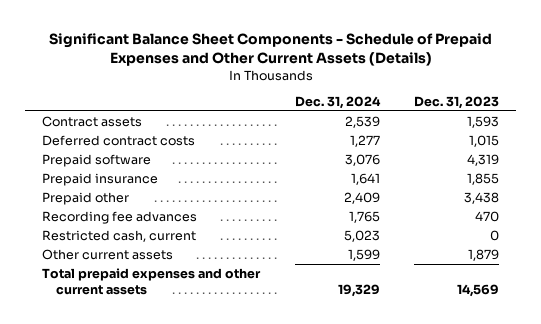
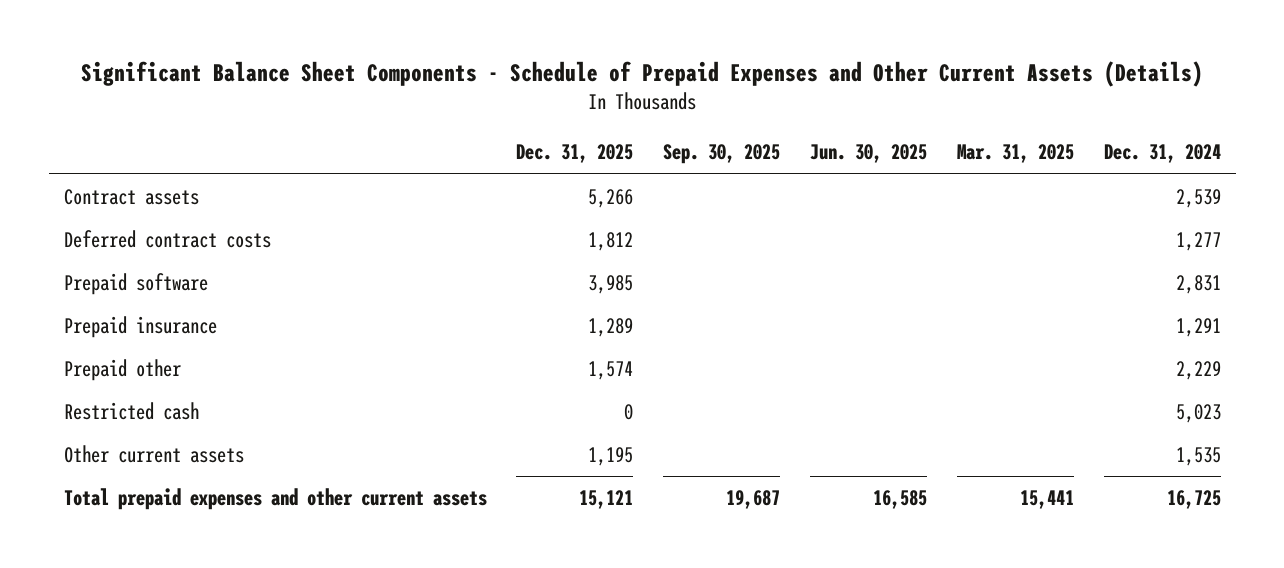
- | Dec. 31, 2024 | Dec. 31, 2023
+ | Dec. 31, 2025 | Sep. 30, 2025 | Jun. 30, 2025 | Mar. 31, 2025 | Dec. 31, 2024
- Prepaid software | 3,076 | 4,319
- Prepaid insurance | 1,641 | 1,855
- Prepaid other | 2,409 | 3,438
- Recording fee advances | 1,765 | 470
- Restricted cash, current | 5,023 | 0
- Other current assets | 1,599 | 1,879
- Total prepaid expenses and other current assets | 19,329 | 14,569
+ Prepaid software | 3,985 | | | | 2,831
+ Prepaid insurance | 1,289 | | | | 1,291
+ Prepaid other | 1,574 | | | | 2,229
+ Restricted cash | 0 | | | | 5,023
+ Other current assets | 1,195 | | | | 1,535
+ Total prepaid expenses and other current assets | 15,121 | 19,687 | 16,585 | 15,441 | 16,725

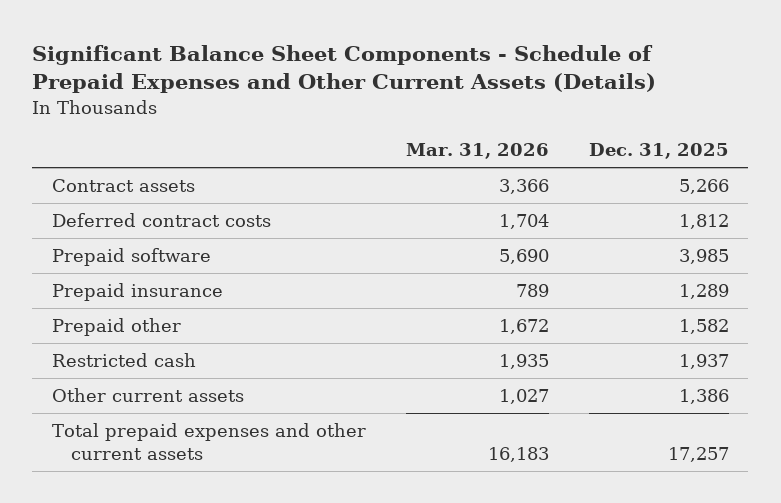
- | Dec. 31, 2025 | Sep. 30, 2025 | Jun. 30, 2025 | Mar. 31, 2025 | Dec. 31, 2024
+ | Mar. 31, 2026 | Dec. 31, 2025
- Prepaid other | 1,574 | | | | 2,229
- Restricted cash | 0 | | | | 5,023
- Other current assets | 1,195 | | | | 1,535
- Total prepaid expenses and other current assets | 15,121 | 19,687 | 16,585 | 15,441 | 16,725
+ Prepaid other | 1,672 | 1,582
+ Restricted cash | 1,935 | 1,937
+ Other current assets | 1,027 | 1,386
+ Total prepaid expenses and other current assets | 16,183 | 17,257

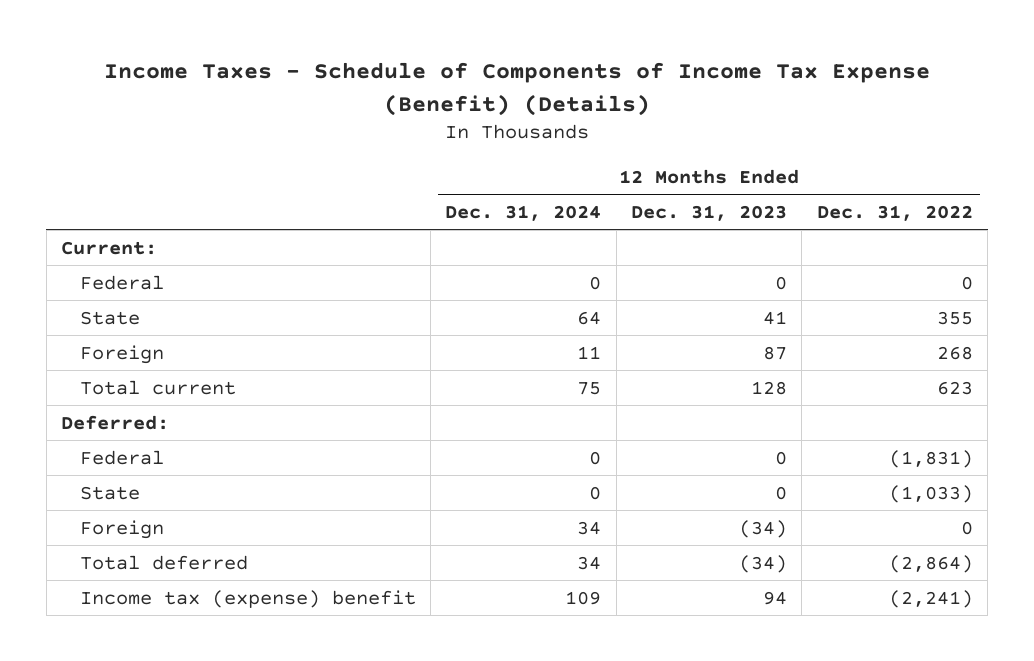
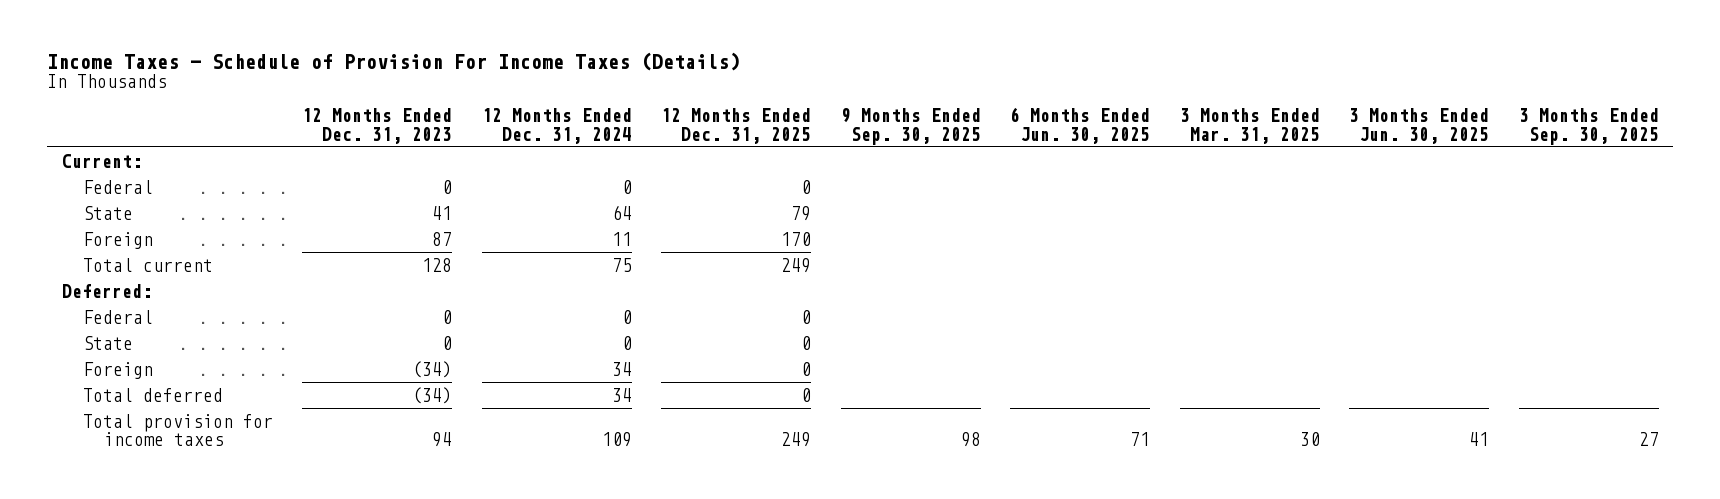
- Income Taxes - Schedule of Components of Income Tax Expense (Benefit) (Details)
+ Income Taxes - Schedule of Provision For Income Taxes (Details)
- | 12 Months Ended Dec. 31, 2024 | 12 Months Ended Dec. 31, 2023 | 12 Months Ended Dec. 31, 2022
+ | 12 Months Ended Dec. 31, 2023 | 12 Months Ended Dec. 31, 2024 | 12 Months Ended Dec. 31, 2025 | 9 Months Ended Sep. 30, 2025 | 6 Months Ended Jun. 30, 2025 | 3 Months Ended Mar. 31, 2025 | 3 Months Ended Jun. 30, 2025 | 3 Months Ended Sep. 30, 2025
- Income tax (expense) benefit | 109 | 94 | (2,241)
+ Total provision for income taxes | 94 | 109 | 249 | 98 | 71 | 30 | 41 | 27

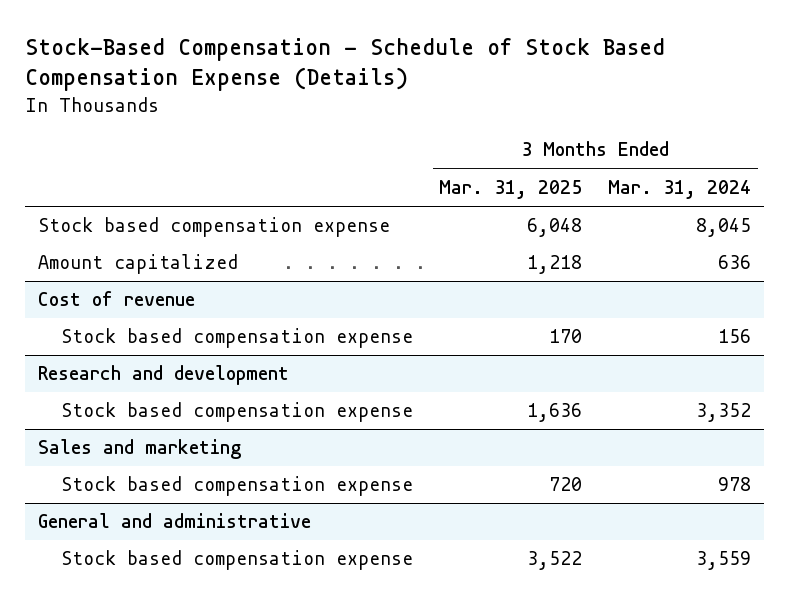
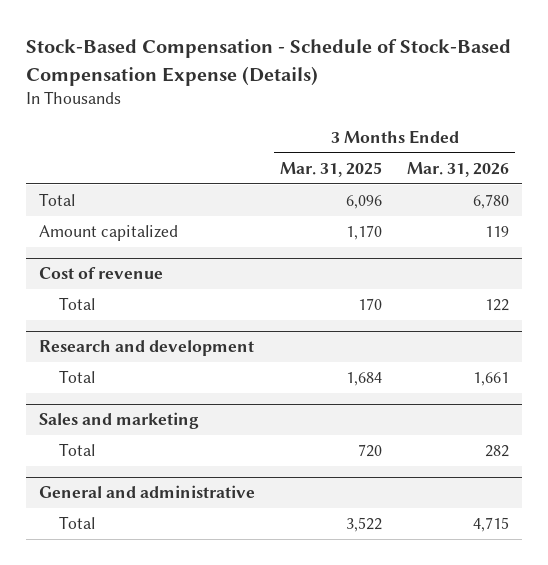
- Stock-Based Compensation - Schedule of Stock Based Compensation Expense (Details)
+ Stock-Based Compensation - Schedule of Stock-Based Compensation Expense (Details)
- | 3 Months Ended Mar. 31, 2025 | 3 Months Ended Mar. 31, 2024
+ | 3 Months Ended Mar. 31, 2025 | 3 Months Ended Mar. 31, 2026
- Stock based compensation expense | 6,048 | 8,045
- Amount capitalized | 1,218 | 636
+ Total | 6,096 | 6,780
+ Amount capitalized | 1,170 | 119
@ Cost of revenue
- Stock based compensation expense | 170 | 156
+ Total | 170 | 122
@ Research and development
- Stock based compensation expense | 1,636 | 3,352
+ Total | 1,684 | 1,661
@ Sales and marketing
- Stock based compensation expense | 720 | 978
+ Total | 720 | 282
@ General and administrative
- Stock based compensation expense | 3,522 | 3,559
+ Total | 3,522 | 4,715

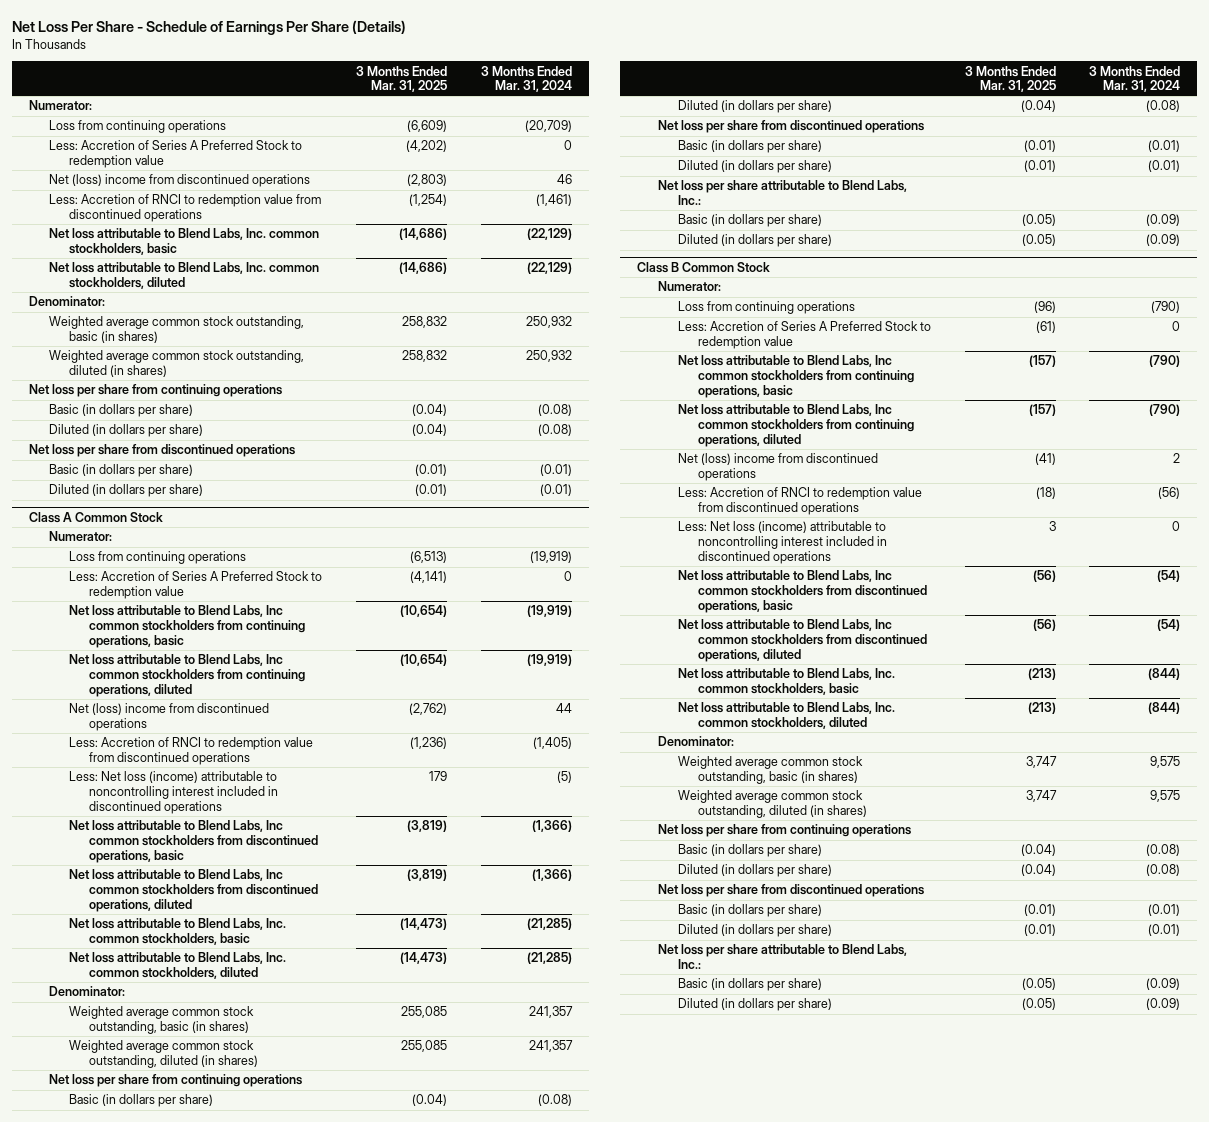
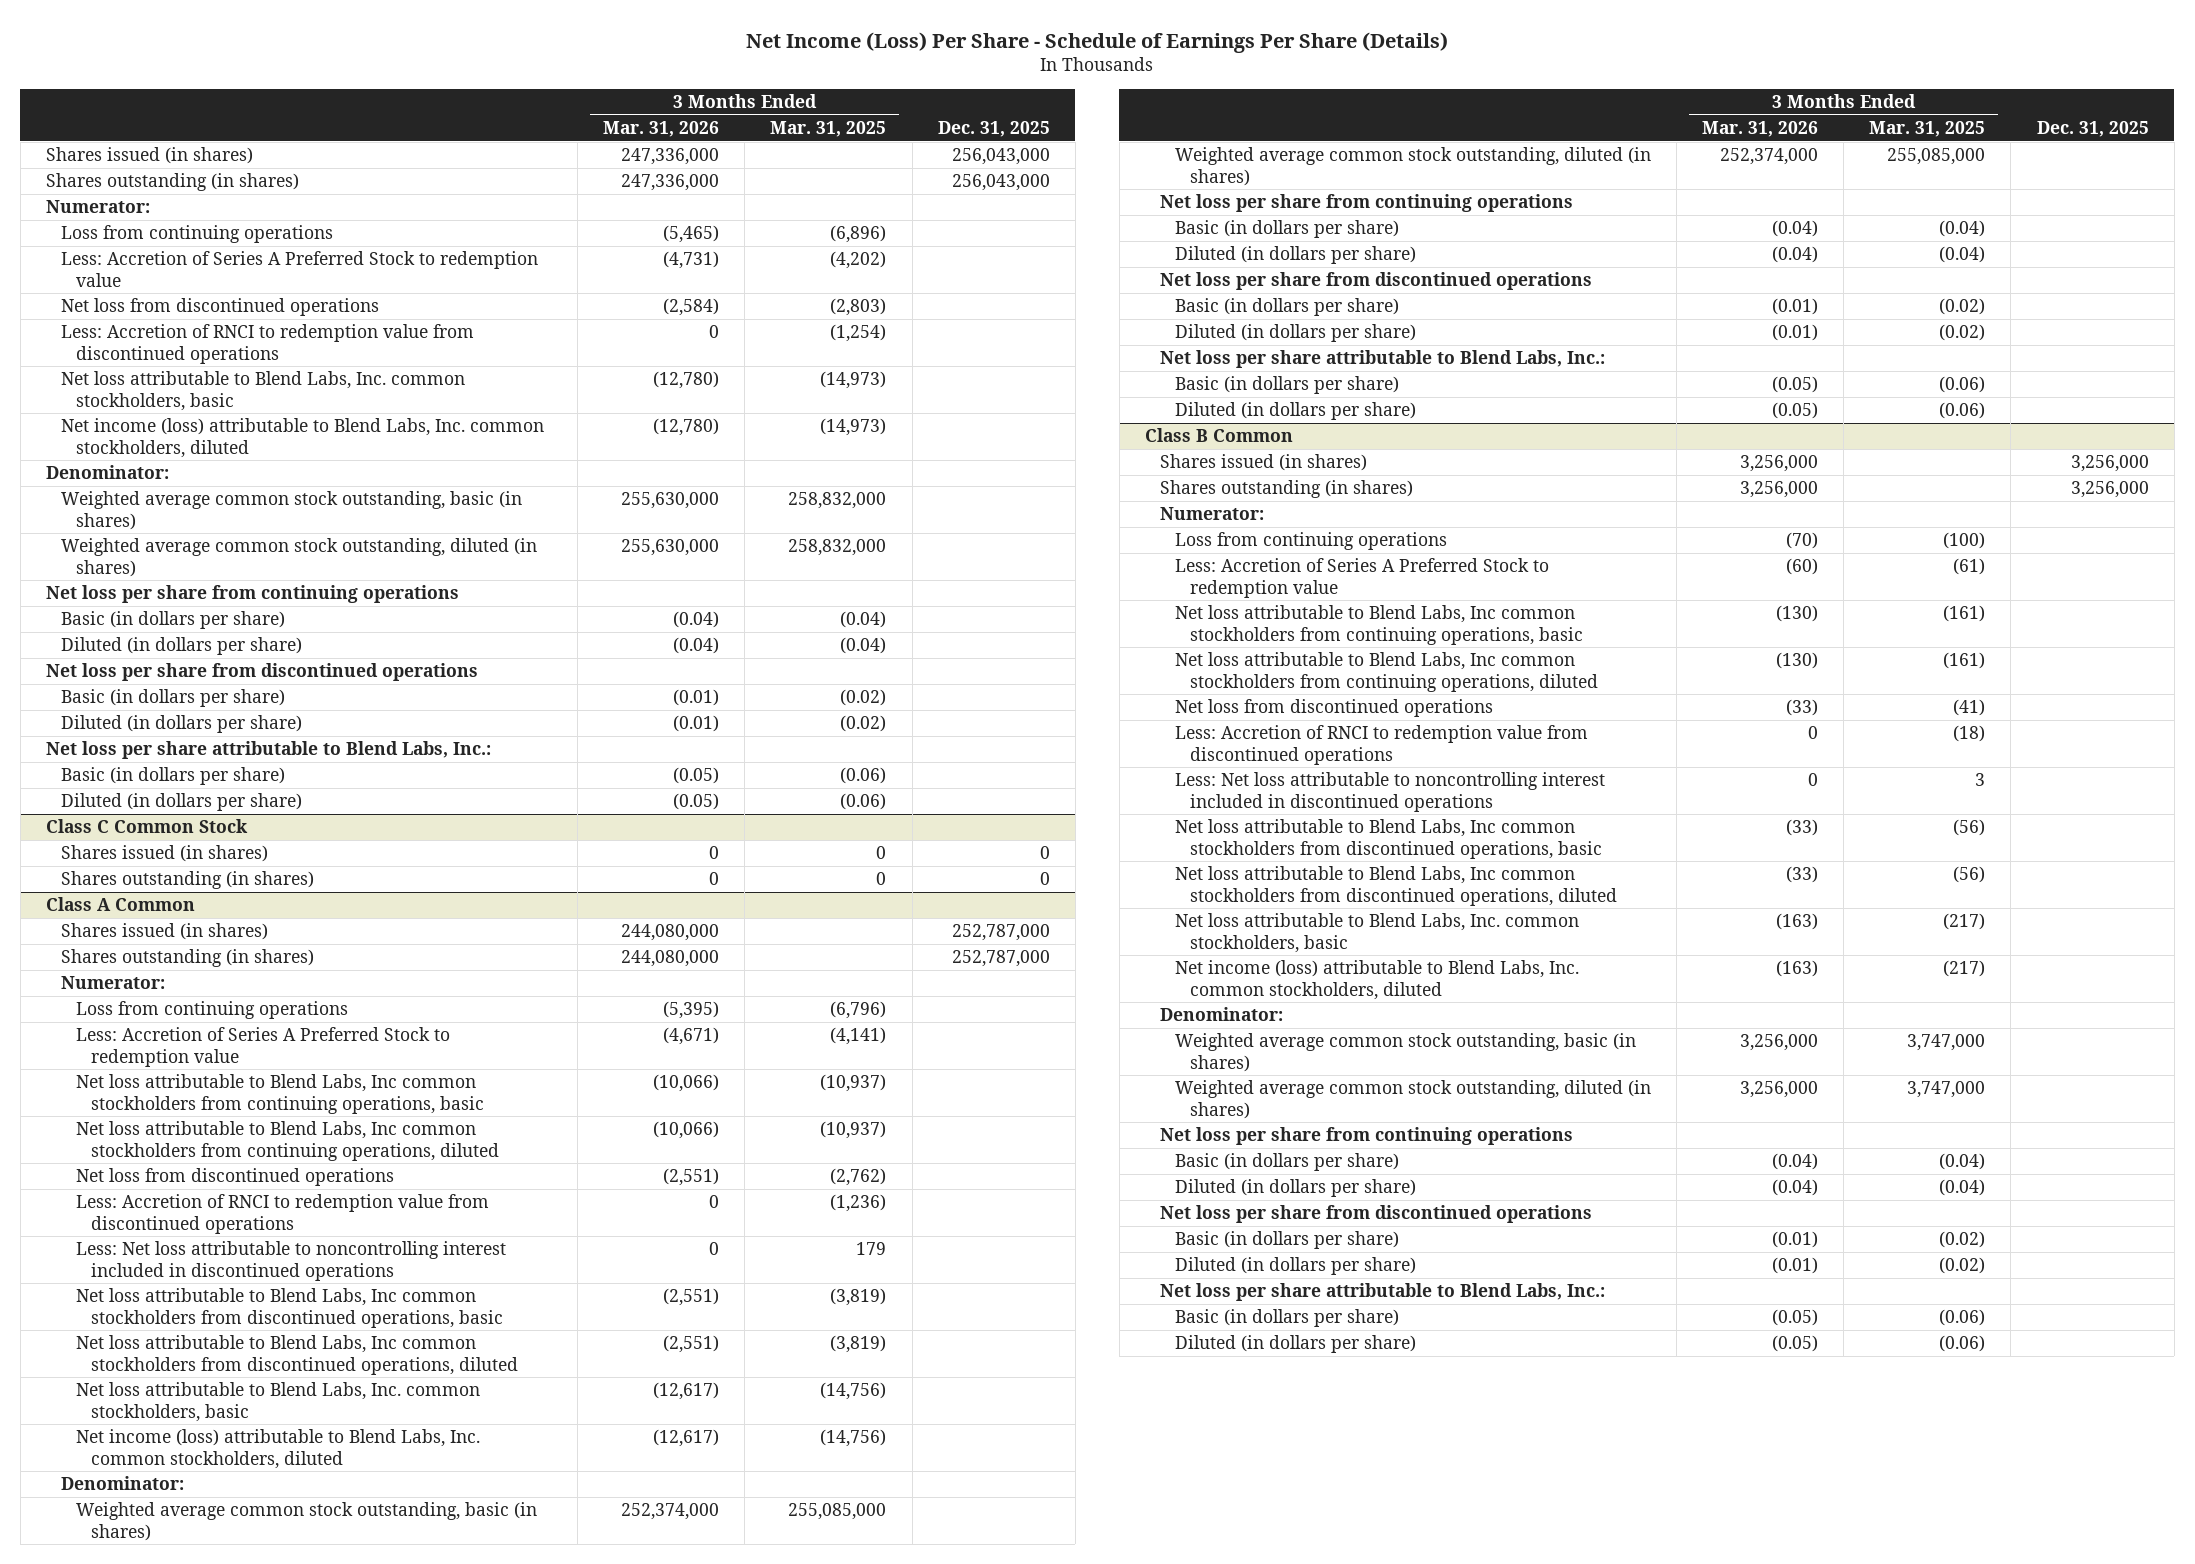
- Net Loss Per Share - Schedule of Earnings Per Share (Details)
+ Net Income (Loss) Per Share - Schedule of Earnings Per Share (Details)
- | 3 Months Ended Mar. 31, 2025 | 3 Months Ended Mar. 31, 2024
+ | 3 Months Ended Mar. 31, 2026 | 3 Months Ended Mar. 31, 2025 | Dec. 31, 2025
+ Shares issued (in shares) | 247,336,000 | | 256,043,000
+ Shares outstanding (in shares) | 247,336,000 | | 256,043,000
- Loss from continuing operations | (6,609) | (20,709)
+ Loss from continuing operations | (5,465) | (6,896) |
- Net (loss) income from discontinued operations | (2,803) | 46
+ Net loss from discontinued operations | (2,584) | (2,803) |
- Net loss attributable to Blend Labs, Inc. common stockholders, basic | (14,686) | (22,129)
- Net loss attributable to Blend Labs, Inc. common stockholders, diluted | (14,686) | (22,129)
+ Net loss attributable to Blend Labs, Inc. common stockholders, basic | (12,780) | (14,973) |
+ Net income (loss) attributable to Blend Labs, Inc. common stockholders, diluted | (12,780) | (14,973) |
- Weighted average common stock outstanding, basic (in shares) | 258,832 | 250,932
- Weighted average common stock outstanding, diluted (in shares) | 258,832 | 250,932
+ Weighted average common stock outstanding, basic (in shares) | 255,630,000 | 258,832,000 |
+ Weighted average common stock outstanding, diluted (in shares) | 255,630,000 | 258,832,000 |
- Basic (in dollars per share) | (0.01) | (0.01)
- Diluted (in dollars per share) | (0.01) | (0.01)
- Class A Common Stock
+ Basic (in dollars per share) | (0.01) | (0.02) |
+ Diluted (in dollars per share) | (0.01) | (0.02) |
+ Net loss per share attributable to Blend Labs, Inc.:
+ Basic (in dollars per share) | (0.05) | (0.06) |
+ Diluted (in dollars per share) | (0.05) | (0.06) |
+ Class C Common Stock
+ Shares issued (in shares) | 0 | 0 | 0
+ Shares outstanding (in shares) | 0 | 0 | 0
+ Class A Common
+ Shares issued (in shares) | 244,080,000 | | 252,787,000
+ Shares outstanding (in shares) | 244,080,000 | | 252,787,000
- Loss from continuing operations | (6,513) | (19,919)
+ Loss from continuing operations | (5,395) | (6,796) |
- Net loss attributable to Blend Labs, Inc common stockholders from continuing operations, basic | (10,654) | (19,919)
- Net loss attributable to Blend Labs, Inc common stockholders from continuing operations, diluted | (10,654) | (19,919)
- Net (loss) income from discontinued operations | (2,762) | 44
+ Net loss attributable to Blend Labs, Inc common stockholders from continuing operations, basic | (10,066) | (10,937) |
+ Net loss attributable to Blend Labs, Inc common stockholders from continuing operations, diluted | (10,066) | (10,937) |
+ Net loss from discontinued operations | (2,551) | (2,762) |
- Less: Net loss (income) attributable to noncontrolling interest included in discontinued operations | 179 | (5)
+ Less: Net loss attributable to noncontrolling interest included in discontinued operations | 0 | 179 |
- Net loss attributable to Blend Labs, Inc. common stockholders, basic | (14,473) | (21,285)
- Net loss attributable to Blend Labs, Inc. common stockholders, diluted | (14,473) | (21,285)
+ Net loss attributable to Blend Labs, Inc. common stockholders, basic | (12,617) | (14,756) |
+ Net income (loss) attributable to Blend Labs, Inc. common stockholders, diluted | (12,617) | (14,756) |
- Weighted average common stock outstanding, basic (in shares) | 255,085 | 241,357
- Weighted average common stock outstanding, diluted (in shares) | 255,085 | 241,357
+ Weighted average common stock outstanding, basic (in shares) | 252,374,000 | 255,085,000 |
+ Weighted average common stock outstanding, diluted (in shares) | 252,374,000 | 255,085,000 |
- Basic (in dollars per share) | (0.01) | (0.01)
- Diluted (in dollars per share) | (0.01) | (0.01)
+ Basic (in dollars per share) | (0.01) | (0.02) |
+ Diluted (in dollars per share) | (0.01) | (0.02) |
- Basic (in dollars per share) | (0.05) | (0.09)
- Diluted (in dollars per share) | (0.05) | (0.09)
- Class B Common Stock
+ Basic (in dollars per share) | (0.05) | (0.06) |
+ Diluted (in dollars per share) | (0.05) | (0.06) |
+ Class B Common
+ Shares issued (in shares) | 3,256,000 | | 3,256,000
+ Shares outstanding (in shares) | 3,256,000 | | 3,256,000
- Loss from continuing operations | (96) | (790)
+ Loss from continuing operations | (70) | (100) |
- Net loss attributable to Blend Labs, Inc common stockholders from continuing operations, basic | (157) | (790)
- Net loss attributable to Blend Labs, Inc common stockholders from continuing operations, diluted | (157) | (790)
- Net (loss) income from discontinued operations | (41) | 2
+ Net loss attributable to Blend Labs, Inc common stockholders from continuing operations, basic | (130) | (161) |
+ Net loss attributable to Blend Labs, Inc common stockholders from continuing operations, diluted | (130) | (161) |
+ Net loss from discontinued operations | (33) | (41) |
- Less: Net loss (income) attributable to noncontrolling interest included in discontinued operations | 3 | 0
+ Less: Net loss attributable to noncontrolling interest included in discontinued operations | 0 | 3 |
- Net loss attributable to Blend Labs, Inc. common stockholders, basic | (213) | (844)
- Net loss attributable to Blend Labs, Inc. common stockholders, diluted | (213) | (844)
+ Net loss attributable to Blend Labs, Inc. common stockholders, basic | (163) | (217) |
+ Net income (loss) attributable to Blend Labs, Inc. common stockholders, diluted | (163) | (217) |
- Weighted average common stock outstanding, basic (in shares) | 3,747 | 9,575
- Weighted average common stock outstanding, diluted (in shares) | 3,747 | 9,575
+ Weighted average common stock outstanding, basic (in shares) | 3,256,000 | 3,747,000 |
+ Weighted average common stock outstanding, diluted (in shares) | 3,256,000 | 3,747,000 |
- Basic (in dollars per share) | (0.01) | (0.01)
- Diluted (in dollars per share) | (0.01) | (0.01)
+ Basic (in dollars per share) | (0.01) | (0.02) |
+ Diluted (in dollars per share) | (0.01) | (0.02) |
- Basic (in dollars per share) | (0.05) | (0.09)
- Diluted (in dollars per share) | (0.05) | (0.09)
+ Basic (in dollars per share) | (0.05) | (0.06) |
+ Diluted (in dollars per share) | (0.05) | (0.06) |

